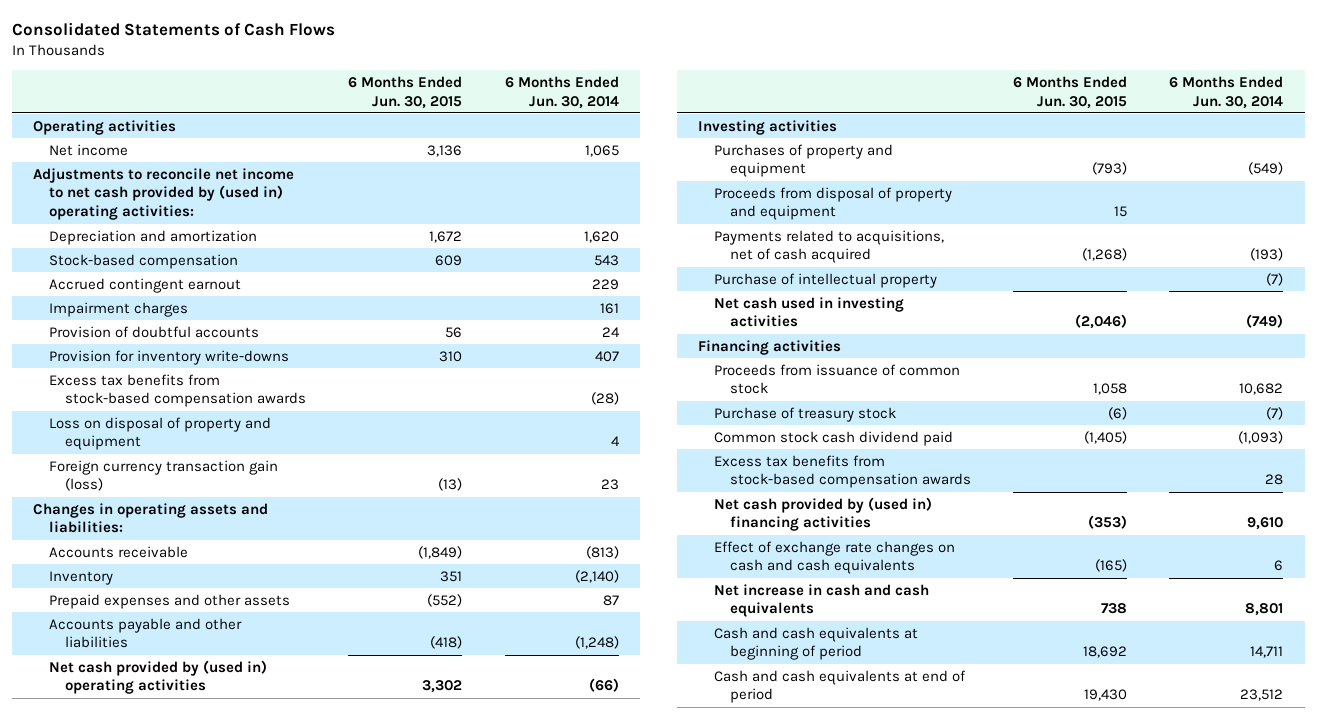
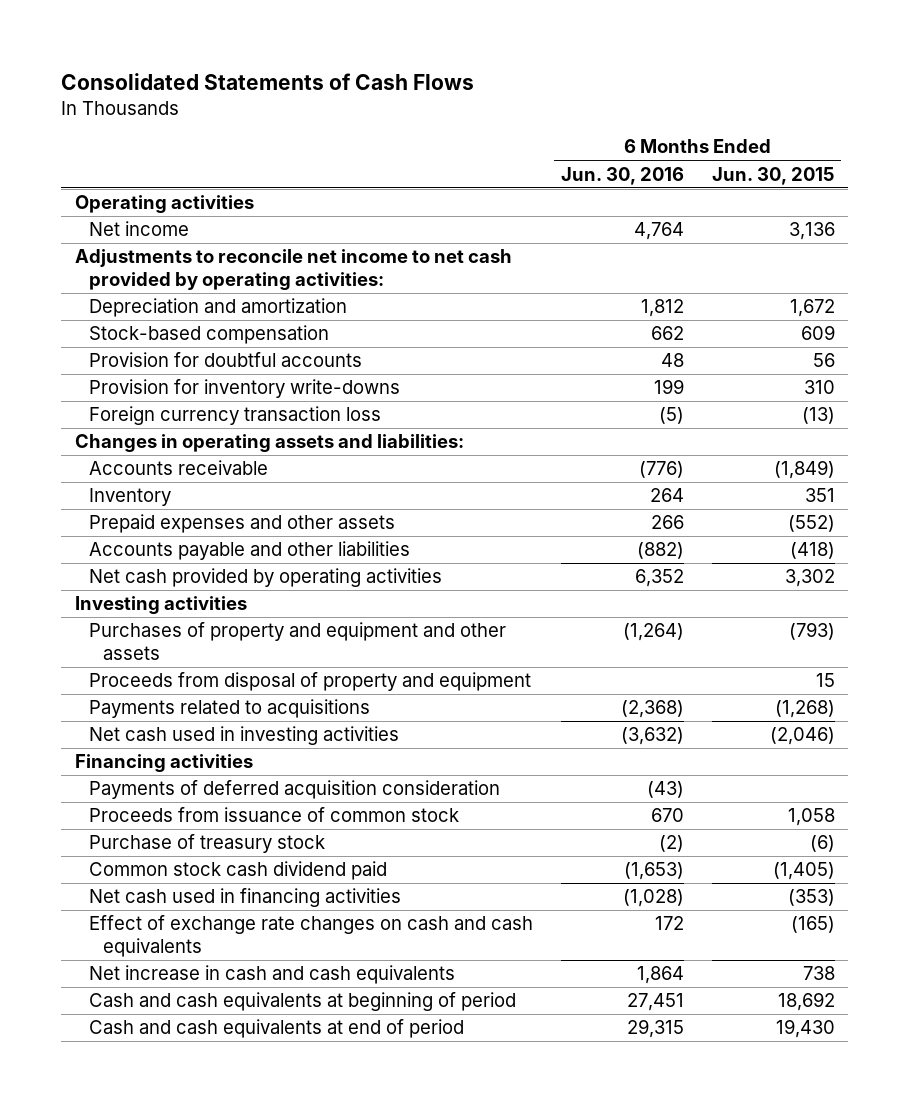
- | 6 Months Ended Jun. 30, 2015 | 6 Months Ended Jun. 30, 2014
+ | 6 Months Ended Jun. 30, 2016 | 6 Months Ended Jun. 30, 2015
- Adjustments to reconcile net income to net cash provided by (used in) operating activities:
+ Adjustments to reconcile net income to net cash provided by operating activities:
- Accrued contingent earnout | | 229
- Impairment charges | | 161
- Provision of doubtful accounts | 56 | 24
+ Provision for doubtful accounts | 48 | 56
- Excess tax benefits from stock-based compensation awards | | (28)
- Loss on disposal of property and equipment | | 4
- Foreign currency transaction gain (loss) | (13) | 23
+ Foreign currency transaction loss | (5) | (13)
- Net cash provided by (used in) operating activities | 3,302 | (66)
+ Net cash provided by operating activities | 6,352 | 3,302
- Purchases of property and equipment | (793) | (549)
+ Purchases of property and equipment and other assets | (1,264) | (793)
- Payments related to acquisitions, net of cash acquired | (1,268) | (193)
- Purchase of intellectual property | | (7)
+ Payments related to acquisitions | (2,368) | (1,268)
+ Payments of deferred acquisition consideration | (43) |
- Excess tax benefits from stock-based compensation awards | | 28
- Net cash provided by (used in) financing activities | (353) | 9,610
+ Net cash used in financing activities | (1,028) | (353)

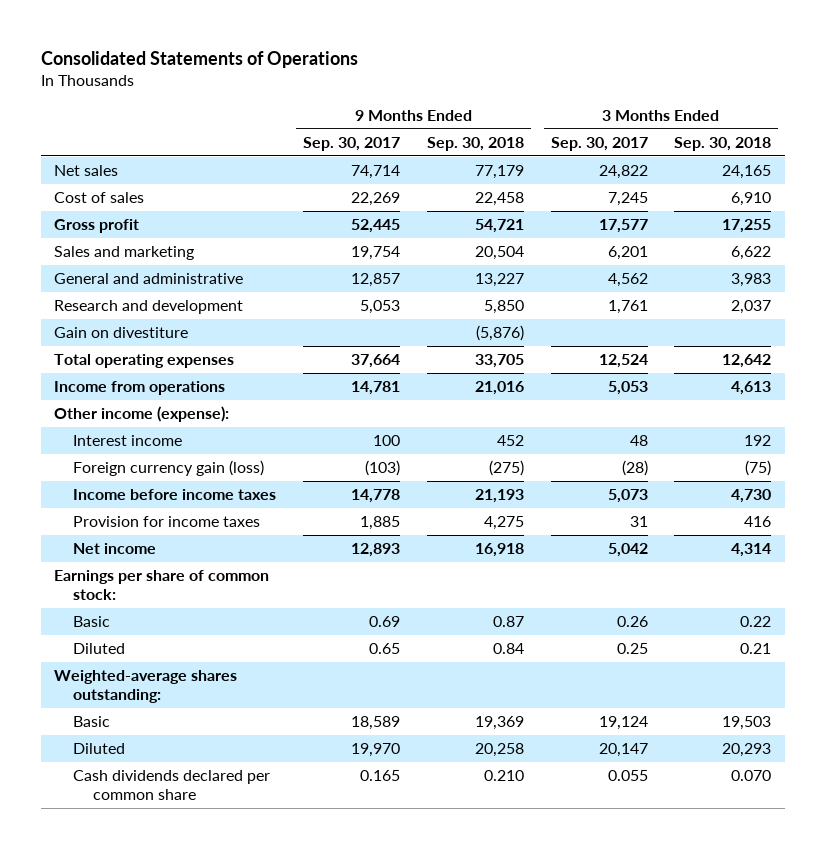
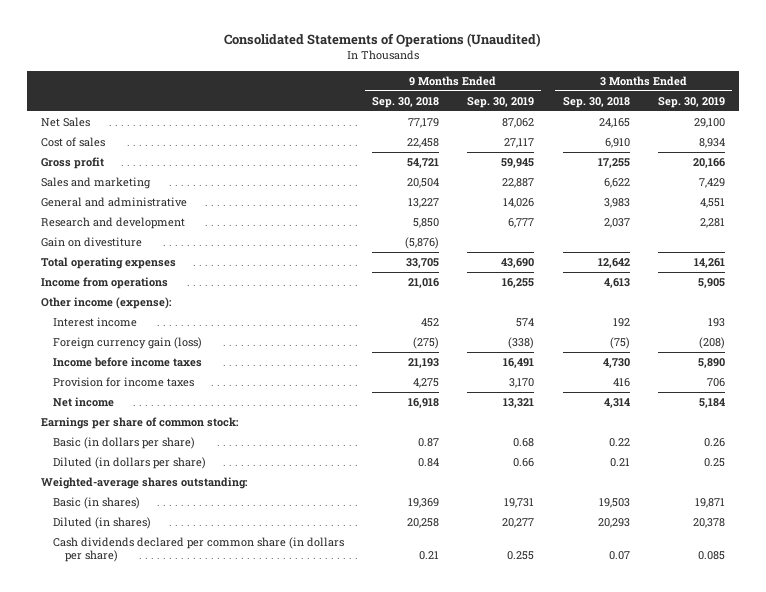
- Consolidated Statements of Operations
+ Consolidated Statements of Operations (Unaudited)
- | 9 Months Ended Sep. 30, 2017 | 9 Months Ended Sep. 30, 2018 | 3 Months Ended Sep. 30, 2017 | 3 Months Ended Sep. 30, 2018
+ | 9 Months Ended Sep. 30, 2018 | 9 Months Ended Sep. 30, 2019 | 3 Months Ended Sep. 30, 2018 | 3 Months Ended Sep. 30, 2019
- Net sales | 74,714 | 77,179 | 24,822 | 24,165
+ Net Sales | 77,179 | 87,062 | 24,165 | 29,100
- Basic | 0.69 | 0.87 | 0.26 | 0.22
- Diluted | 0.65 | 0.84 | 0.25 | 0.21
+ Basic (in dollars per share) | 0.87 | 0.68 | 0.22 | 0.26
+ Diluted (in dollars per share) | 0.84 | 0.66 | 0.21 | 0.25
- Basic | 18,589 | 19,369 | 19,124 | 19,503
- Diluted | 19,970 | 20,258 | 20,147 | 20,293
- Cash dividends declared per common share | 0.165 | 0.210 | 0.055 | 0.070
+ Basic (in shares) | 19,369 | 19,731 | 19,503 | 19,871
+ Diluted (in shares) | 20,258 | 20,277 | 20,293 | 20,378
+ Cash dividends declared per common share (in dollars per share) | 0.21 | 0.255 | 0.07 | 0.085

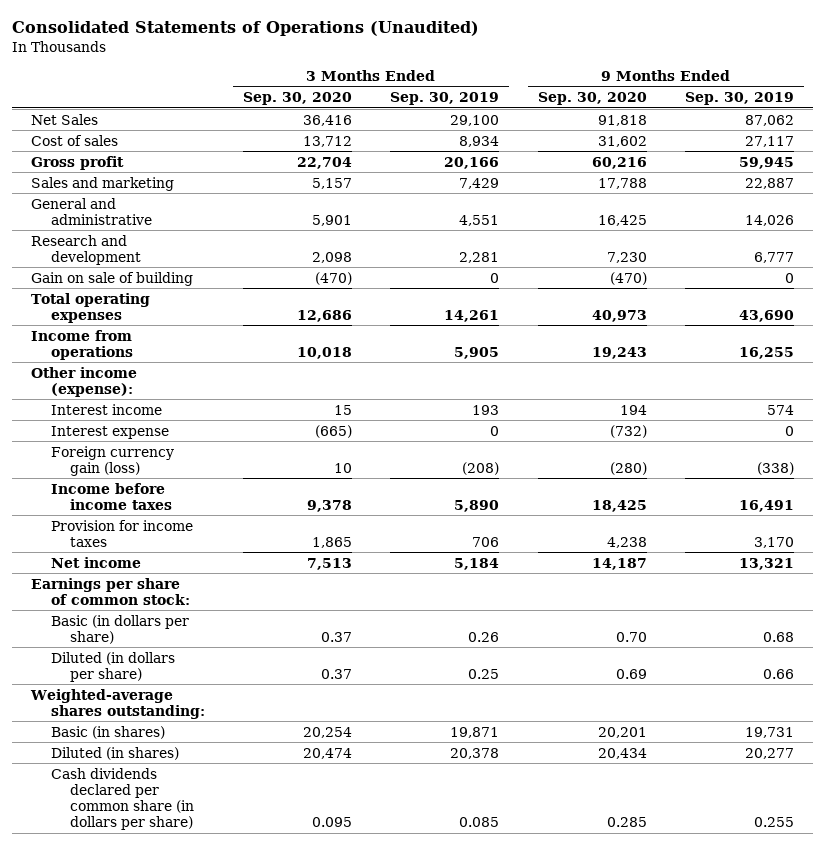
- | 9 Months Ended Sep. 30, 2018 | 9 Months Ended Sep. 30, 2019 | 3 Months Ended Sep. 30, 2018 | 3 Months Ended Sep. 30, 2019
+ | 3 Months Ended Sep. 30, 2020 | 3 Months Ended Sep. 30, 2019 | 9 Months Ended Sep. 30, 2020 | 9 Months Ended Sep. 30, 2019
- Gain on divestiture | (5,876) | | |
+ Gain on sale of building | (470) | 0 | (470) | 0
+ Interest expense | (665) | 0 | (732) | 0

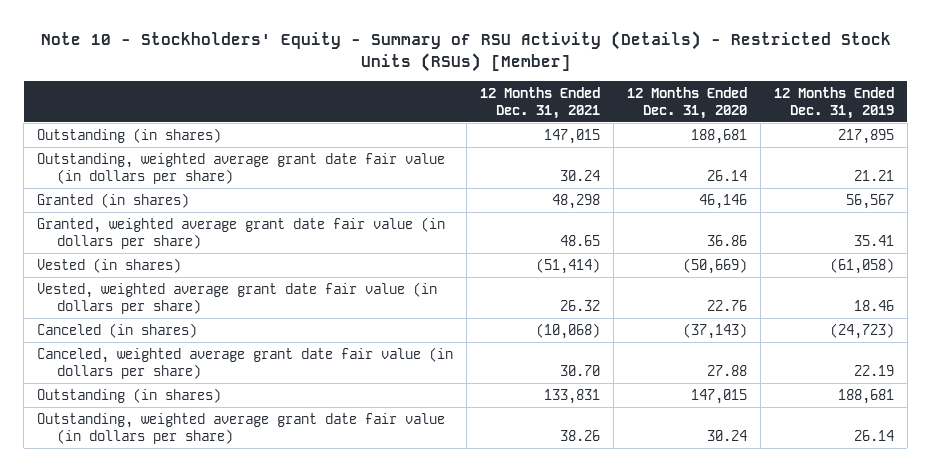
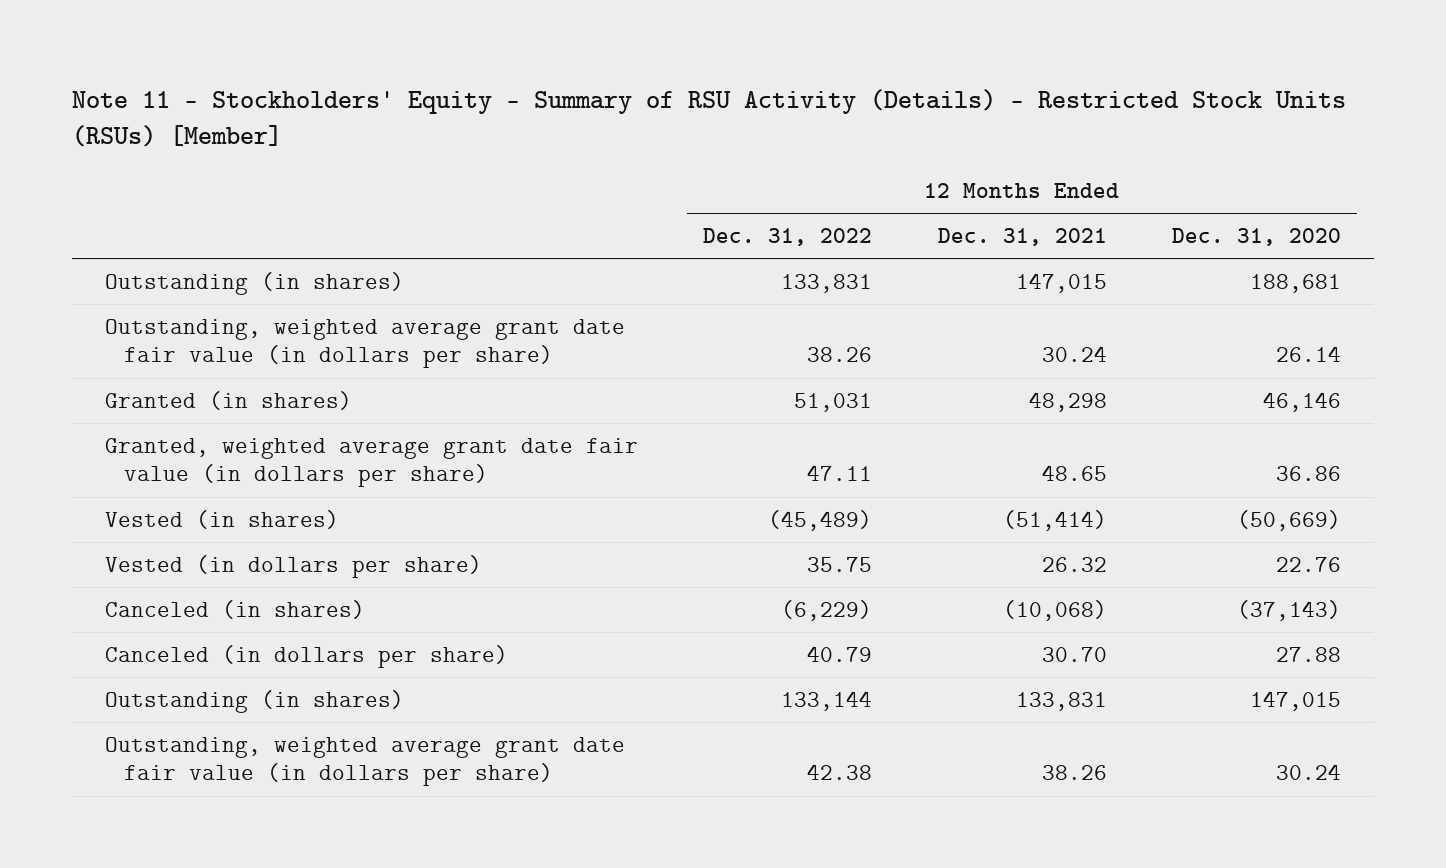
- Note 10 - Stockholders' Equity - Summary of RSU Activity (Details) - Restricted Stock Units (RSUs) [Member]
+ Note 11 - Stockholders' Equity - Summary of RSU Activity (Details) - Restricted Stock Units (RSUs) [Member]
- | 12 Months Ended Dec. 31, 2021 | 12 Months Ended Dec. 31, 2020 | 12 Months Ended Dec. 31, 2019
+ | 12 Months Ended Dec. 31, 2022 | 12 Months Ended Dec. 31, 2021 | 12 Months Ended Dec. 31, 2020
- Vested, weighted average grant date fair value (in dollars per share) | 26.32 | 22.76 | 18.46
+ Vested (in dollars per share) | 35.75 | 26.32 | 22.76
- Canceled, weighted average grant date fair value (in dollars per share) | 30.70 | 27.88 | 22.19
+ Canceled (in dollars per share) | 40.79 | 30.70 | 27.88

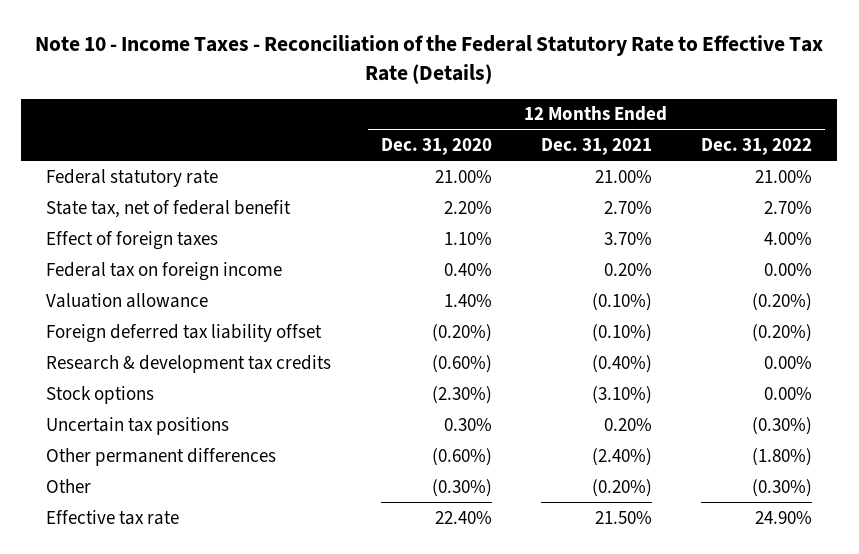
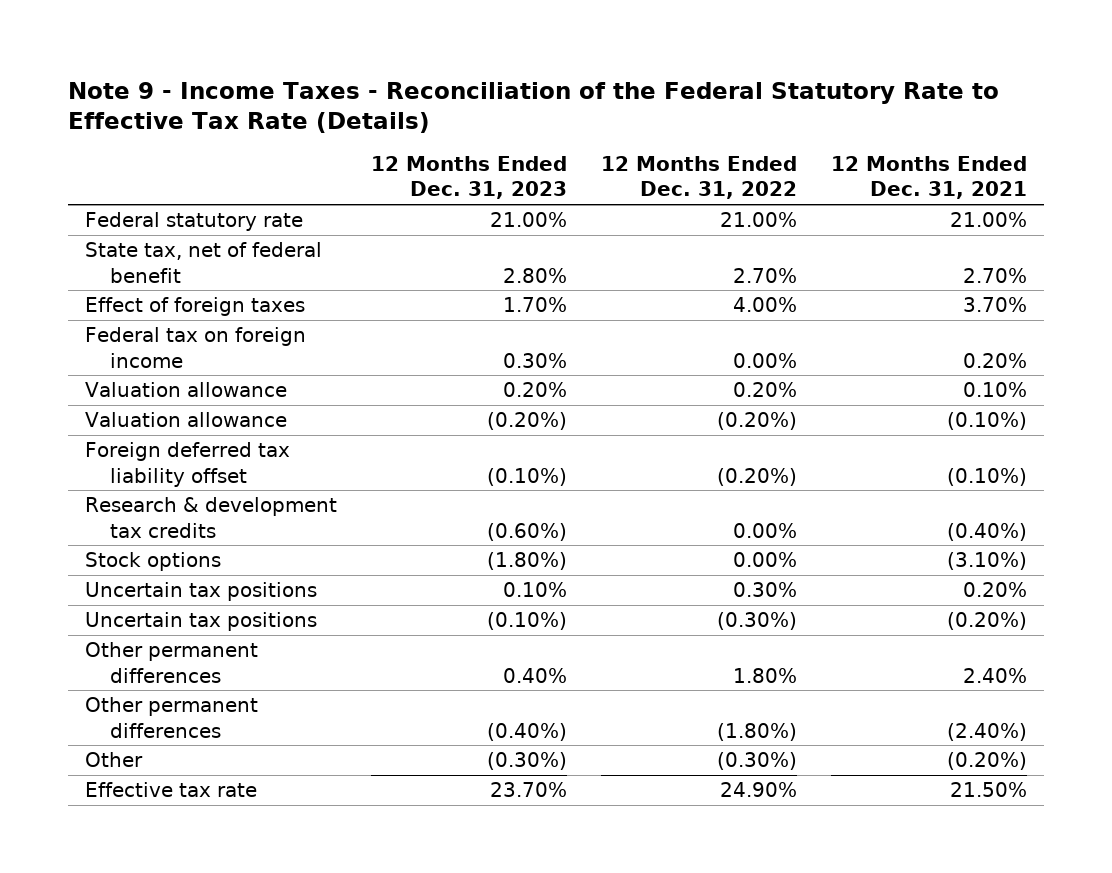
- Note 10 - Income Taxes - Reconciliation of the Federal Statutory Rate to Effective Tax Rate (Details)
+ Note 9 - Income Taxes - Reconciliation of the Federal Statutory Rate to Effective Tax Rate (Details)
- | 12 Months Ended Dec. 31, 2020 | 12 Months Ended Dec. 31, 2021 | 12 Months Ended Dec. 31, 2022
+ | 12 Months Ended Dec. 31, 2023 | 12 Months Ended Dec. 31, 2022 | 12 Months Ended Dec. 31, 2021
+ Valuation allowance | 0.20% | 0.20% | 0.10%
- Uncertain tax positions | 0.30% | 0.20% | (0.30%)
+ Uncertain tax positions | 0.10% | 0.30% | 0.20%
+ Uncertain tax positions | (0.10%) | (0.30%) | (0.20%)
+ Other permanent differences | 0.40% | 1.80% | 2.40%

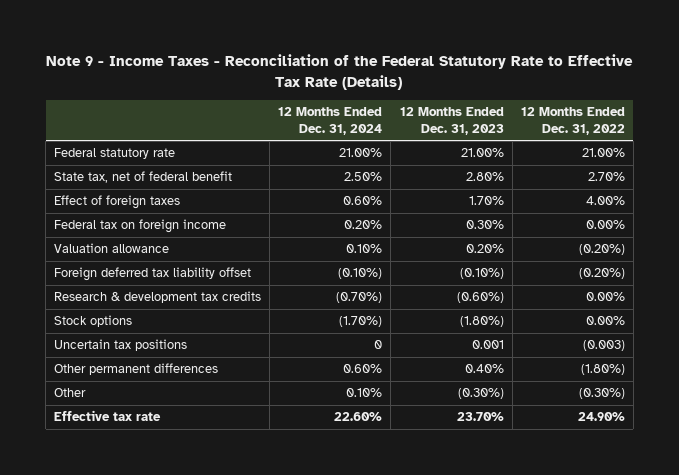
- | 12 Months Ended Dec. 31, 2023 | 12 Months Ended Dec. 31, 2022 | 12 Months Ended Dec. 31, 2021
+ | 12 Months Ended Dec. 31, 2024 | 12 Months Ended Dec. 31, 2023 | 12 Months Ended Dec. 31, 2022
- Valuation allowance | 0.20% | 0.20% | 0.10%
- Valuation allowance | (0.20%) | (0.20%) | (0.10%)
+ Valuation allowance | 0.10% | 0.20% | (0.20%)
- Uncertain tax positions | 0.10% | 0.30% | 0.20%
- Uncertain tax positions | (0.10%) | (0.30%) | (0.20%)
- Other permanent differences | 0.40% | 1.80% | 2.40%
- Other permanent differences | (0.40%) | (1.80%) | (2.40%)
+ Uncertain tax positions | 0 | 0.001 | (0.003)
+ Other permanent differences | 0.60% | 0.40% | (1.80%)

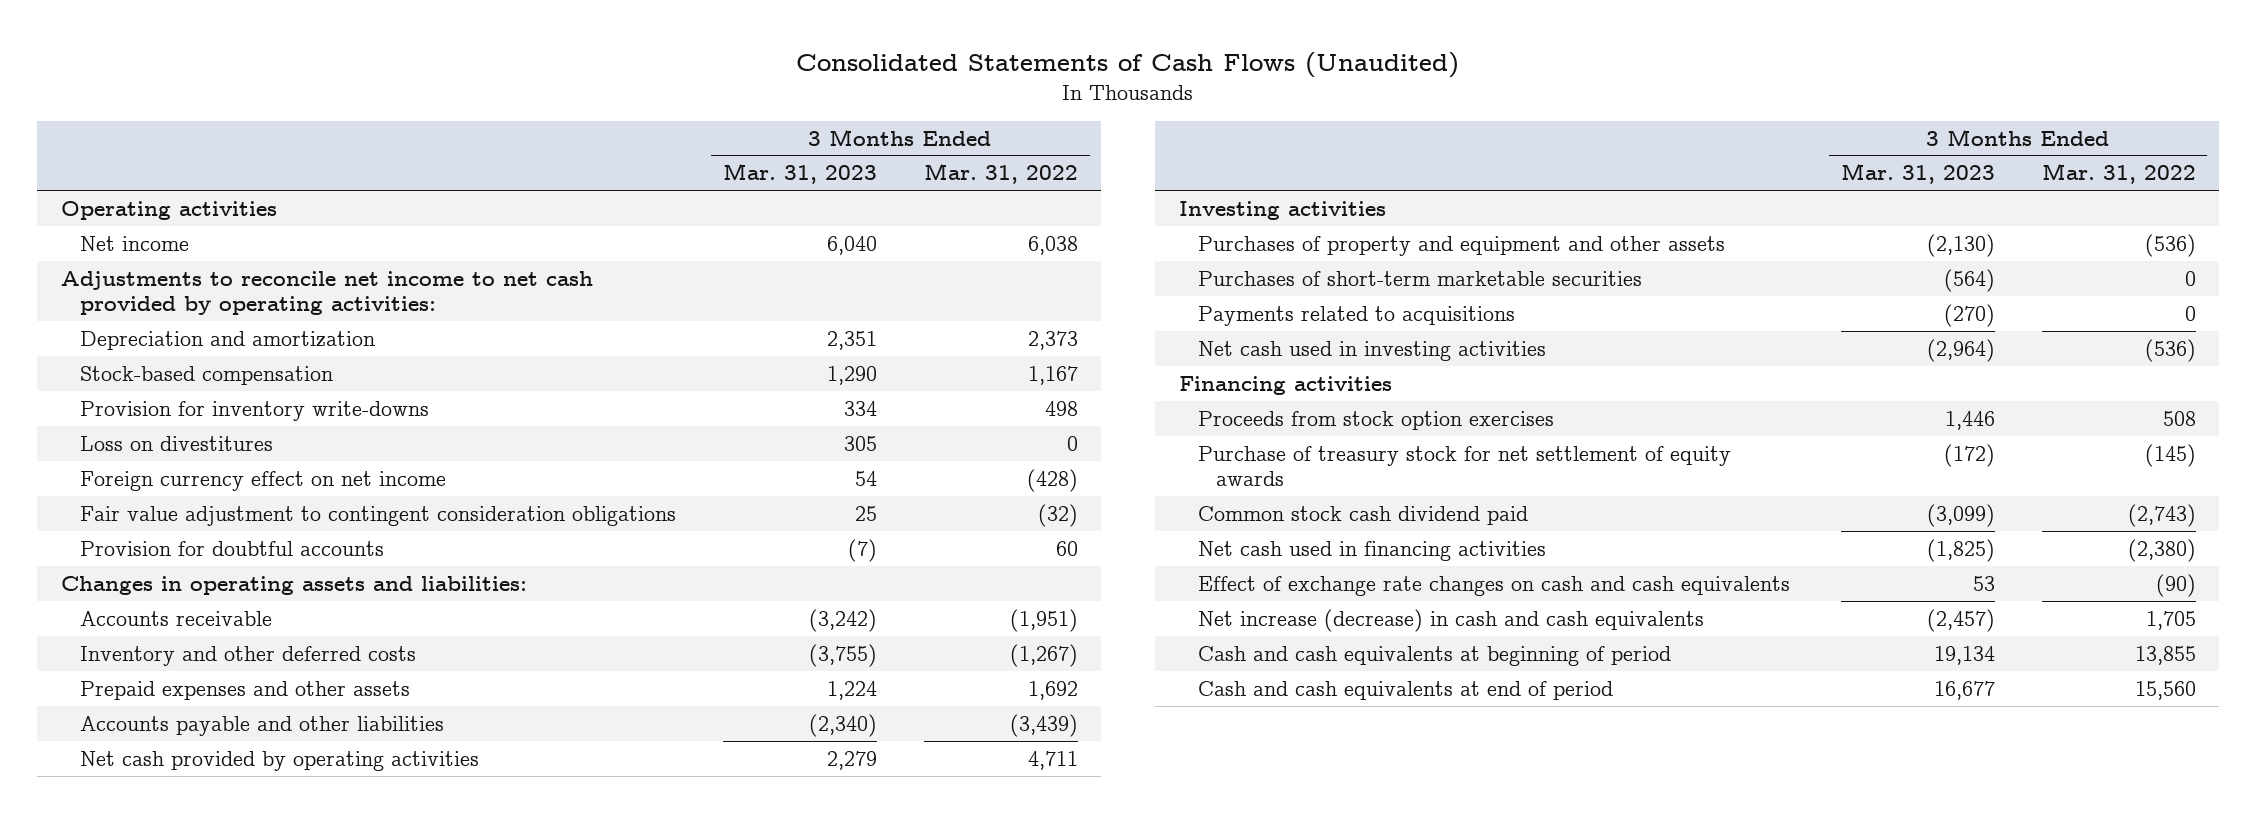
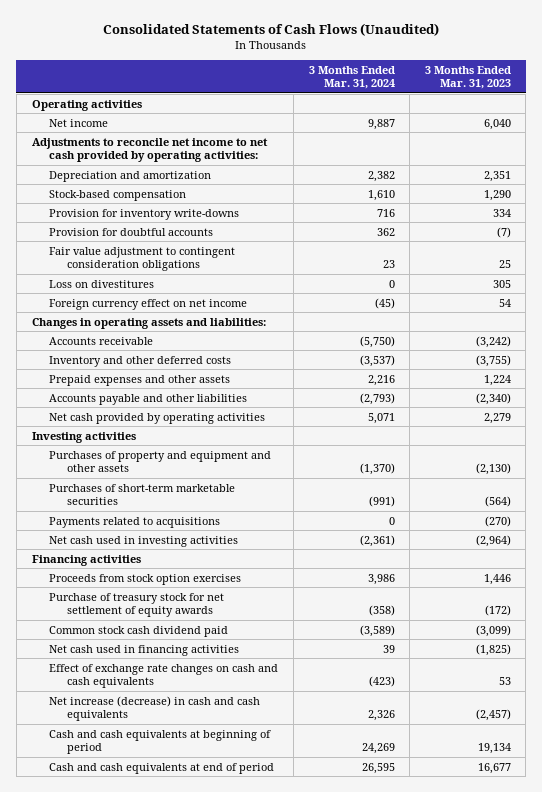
- | 3 Months Ended Mar. 31, 2023 | 3 Months Ended Mar. 31, 2022
+ | 3 Months Ended Mar. 31, 2024 | 3 Months Ended Mar. 31, 2023
moved up: Provision for doubtful accounts | 362 | (7)
moved up: Fair value adjustment to contingent consideration obligations | 23 | 25

